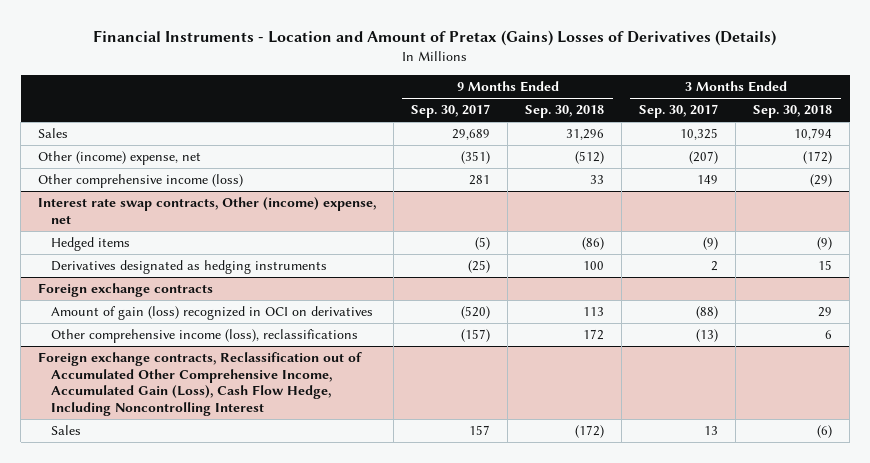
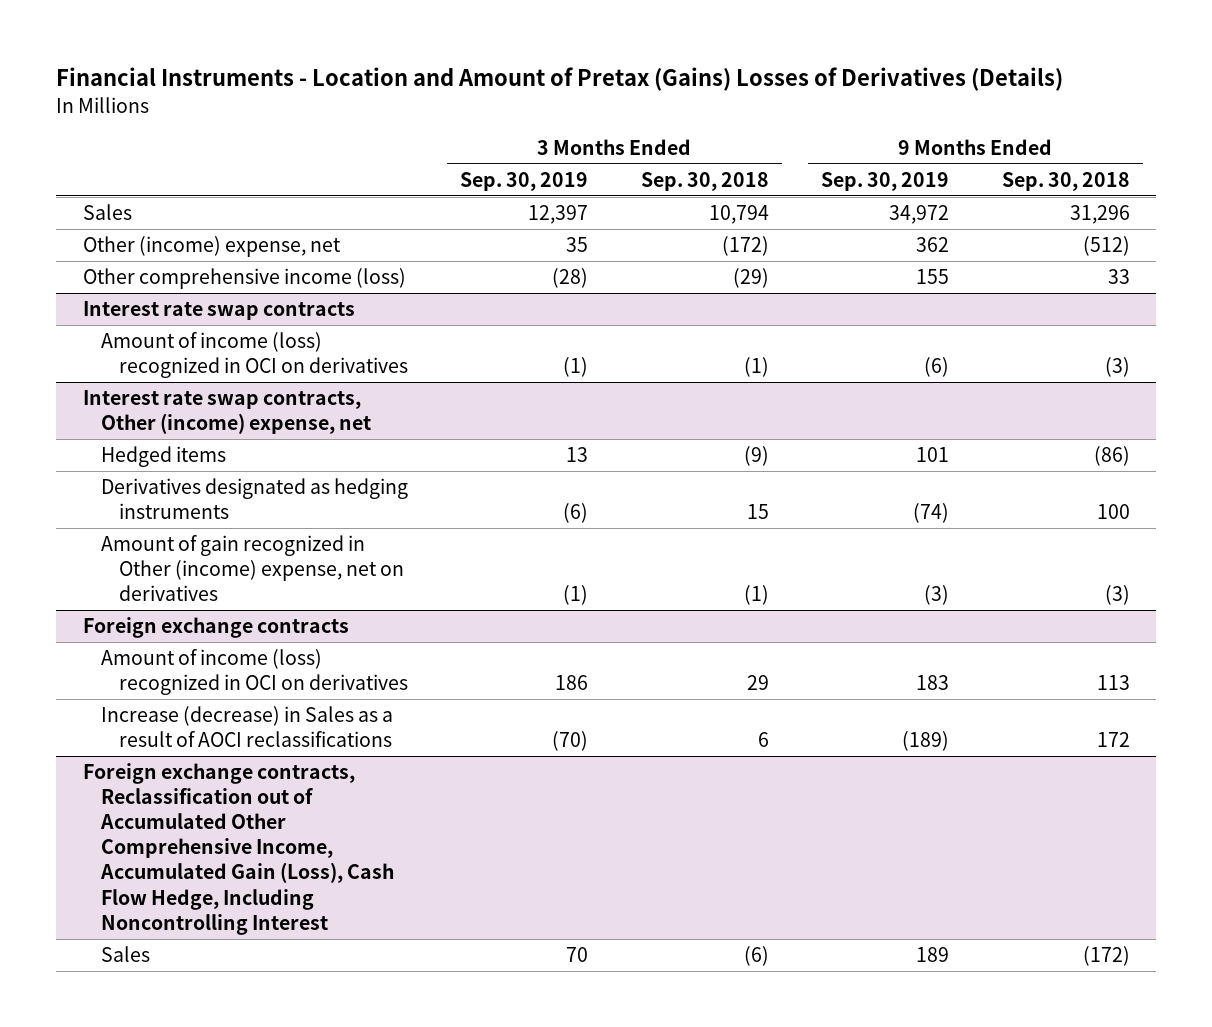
- | 9 Months Ended Sep. 30, 2017 | 9 Months Ended Sep. 30, 2018 | 3 Months Ended Sep. 30, 2017 | 3 Months Ended Sep. 30, 2018
+ | 3 Months Ended Sep. 30, 2019 | 3 Months Ended Sep. 30, 2018 | 9 Months Ended Sep. 30, 2019 | 9 Months Ended Sep. 30, 2018
+ Interest rate swap contracts
+ Amount of income (loss) recognized in OCI on derivatives | (1) | (1) | (6) | (3)
@ Interest rate swap contracts, Other (income) expense, net
+ Amount of gain recognized in Other (income) expense, net on derivatives | (1) | (1) | (3) | (3)
@ Foreign exchange contracts
- Amount of gain (loss) recognized in OCI on derivatives | (520) | 113 | (88) | 29
- Other comprehensive income (loss), reclassifications | (157) | 172 | (13) | 6
+ Amount of income (loss) recognized in OCI on derivatives | 186 | 29 | 183 | 113
+ Increase (decrease) in Sales as a result of AOCI reclassifications | (70) | 6 | (189) | 172

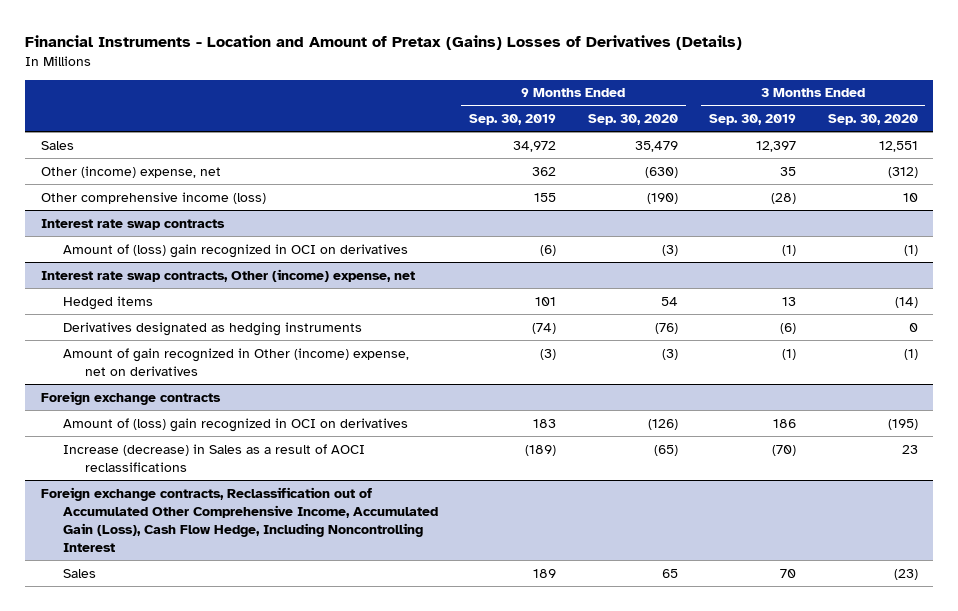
- | 3 Months Ended Sep. 30, 2019 | 3 Months Ended Sep. 30, 2018 | 9 Months Ended Sep. 30, 2019 | 9 Months Ended Sep. 30, 2018
+ | 9 Months Ended Sep. 30, 2019 | 9 Months Ended Sep. 30, 2020 | 3 Months Ended Sep. 30, 2019 | 3 Months Ended Sep. 30, 2020
@ Interest rate swap contracts
- Amount of income (loss) recognized in OCI on derivatives | (1) | (1) | (6) | (3)
+ Amount of (loss) gain recognized in OCI on derivatives | (6) | (3) | (1) | (1)
@ Foreign exchange contracts
- Amount of income (loss) recognized in OCI on derivatives | 186 | 29 | 183 | 113
+ Amount of (loss) gain recognized in OCI on derivatives | 183 | (126) | 186 | (195)

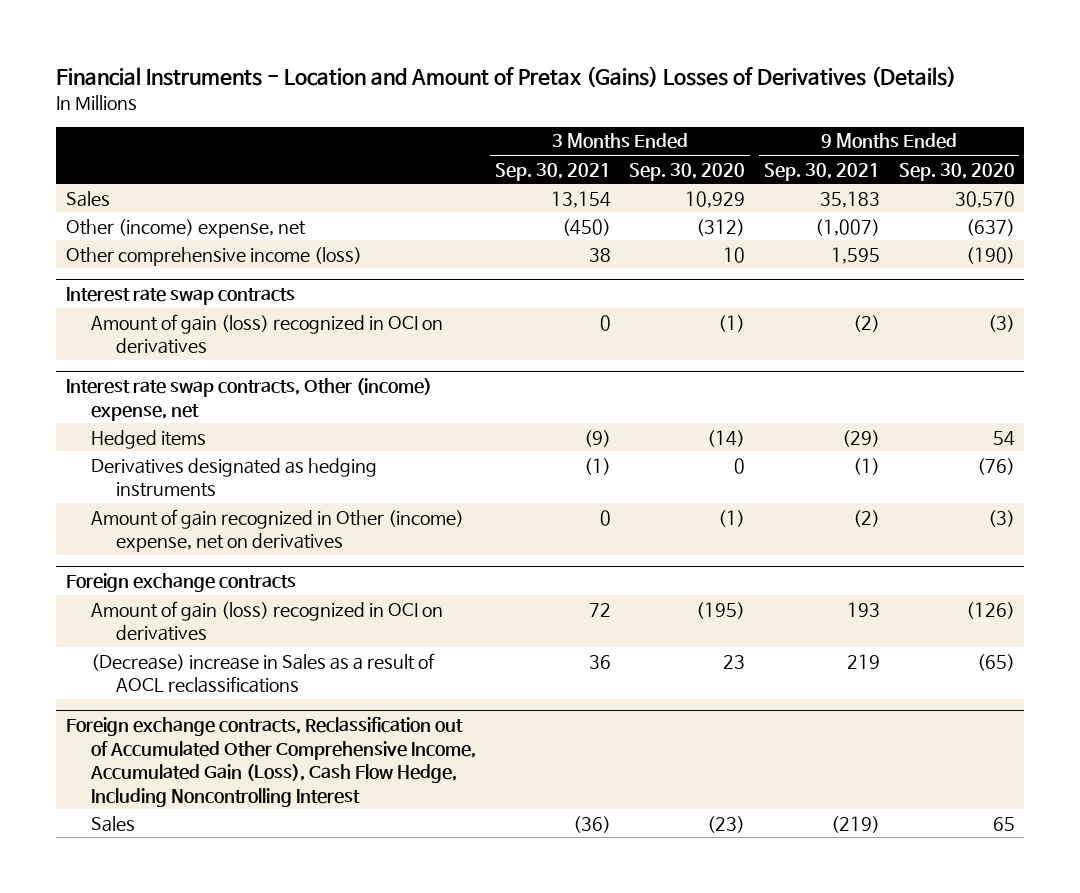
- | 9 Months Ended Sep. 30, 2019 | 9 Months Ended Sep. 30, 2020 | 3 Months Ended Sep. 30, 2019 | 3 Months Ended Sep. 30, 2020
+ | 3 Months Ended Sep. 30, 2021 | 3 Months Ended Sep. 30, 2020 | 9 Months Ended Sep. 30, 2021 | 9 Months Ended Sep. 30, 2020
- Sales | 34,972 | 35,479 | 12,397 | 12,551
- Other (income) expense, net | 362 | (630) | 35 | (312)
+ Sales | 13,154 | 10,929 | 35,183 | 30,570
+ Other (income) expense, net | (450) | (312) | (1,007) | (637)
@ Interest rate swap contracts
- Amount of (loss) gain recognized in OCI on derivatives | (6) | (3) | (1) | (1)
+ Amount of gain (loss) recognized in OCI on derivatives | 0 | (1) | (2) | (3)
@ Foreign exchange contracts
- Amount of (loss) gain recognized in OCI on derivatives | 183 | (126) | 186 | (195)
- Increase (decrease) in Sales as a result of AOCI reclassifications | (189) | (65) | (70) | 23
+ Amount of gain (loss) recognized in OCI on derivatives | 72 | (195) | 193 | (126)
+ (Decrease) increase in Sales as a result of AOCL reclassifications | 36 | 23 | 219 | (65)

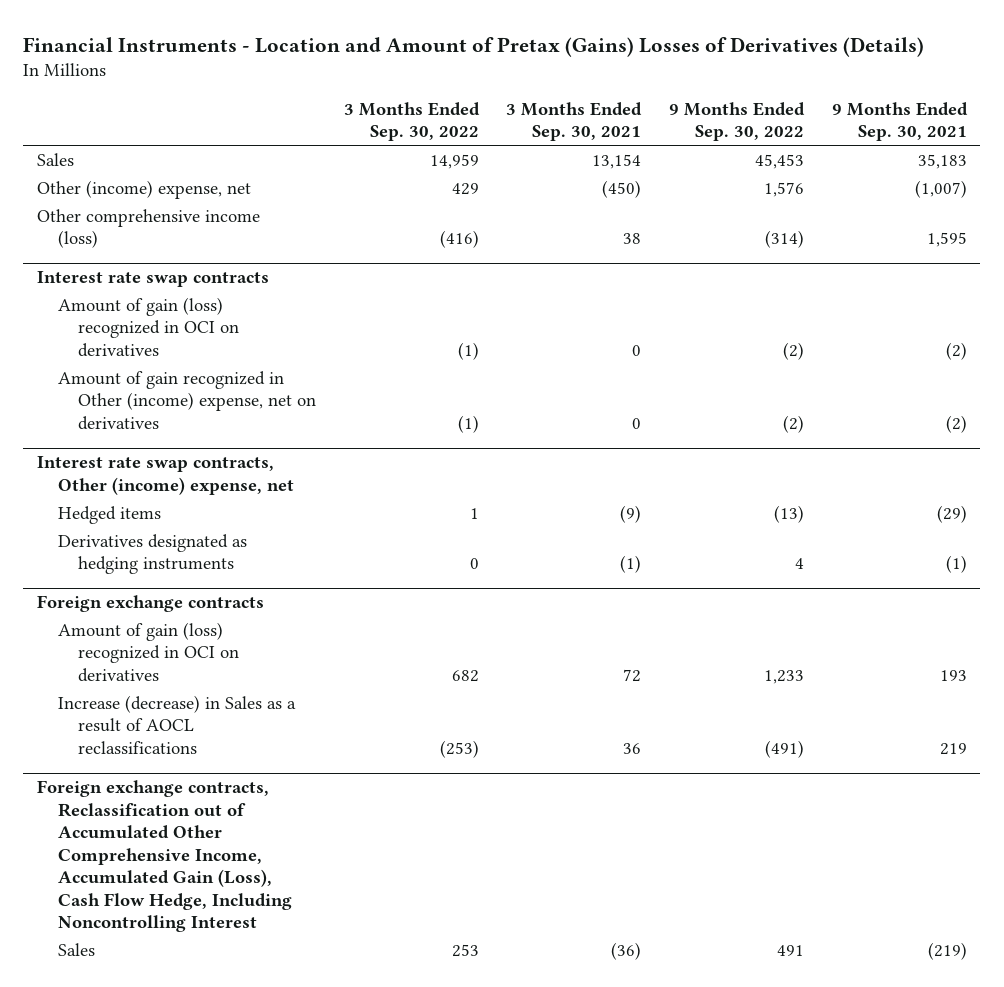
- | 3 Months Ended Sep. 30, 2021 | 3 Months Ended Sep. 30, 2020 | 9 Months Ended Sep. 30, 2021 | 9 Months Ended Sep. 30, 2020
+ | 3 Months Ended Sep. 30, 2022 | 3 Months Ended Sep. 30, 2021 | 9 Months Ended Sep. 30, 2022 | 9 Months Ended Sep. 30, 2021
@ Interest rate swap contracts
+ Amount of gain recognized in Other (income) expense, net on derivatives | (1) | 0 | (2) | (2)
@ Interest rate swap contracts, Other (income) expense, net
- Amount of gain recognized in Other (income) expense, net on derivatives | 0 | (1) | (2) | (3)
@ Foreign exchange contracts
- (Decrease) increase in Sales as a result of AOCL reclassifications | 36 | 23 | 219 | (65)
+ Increase (decrease) in Sales as a result of AOCL reclassifications | (253) | 36 | (491) | 219

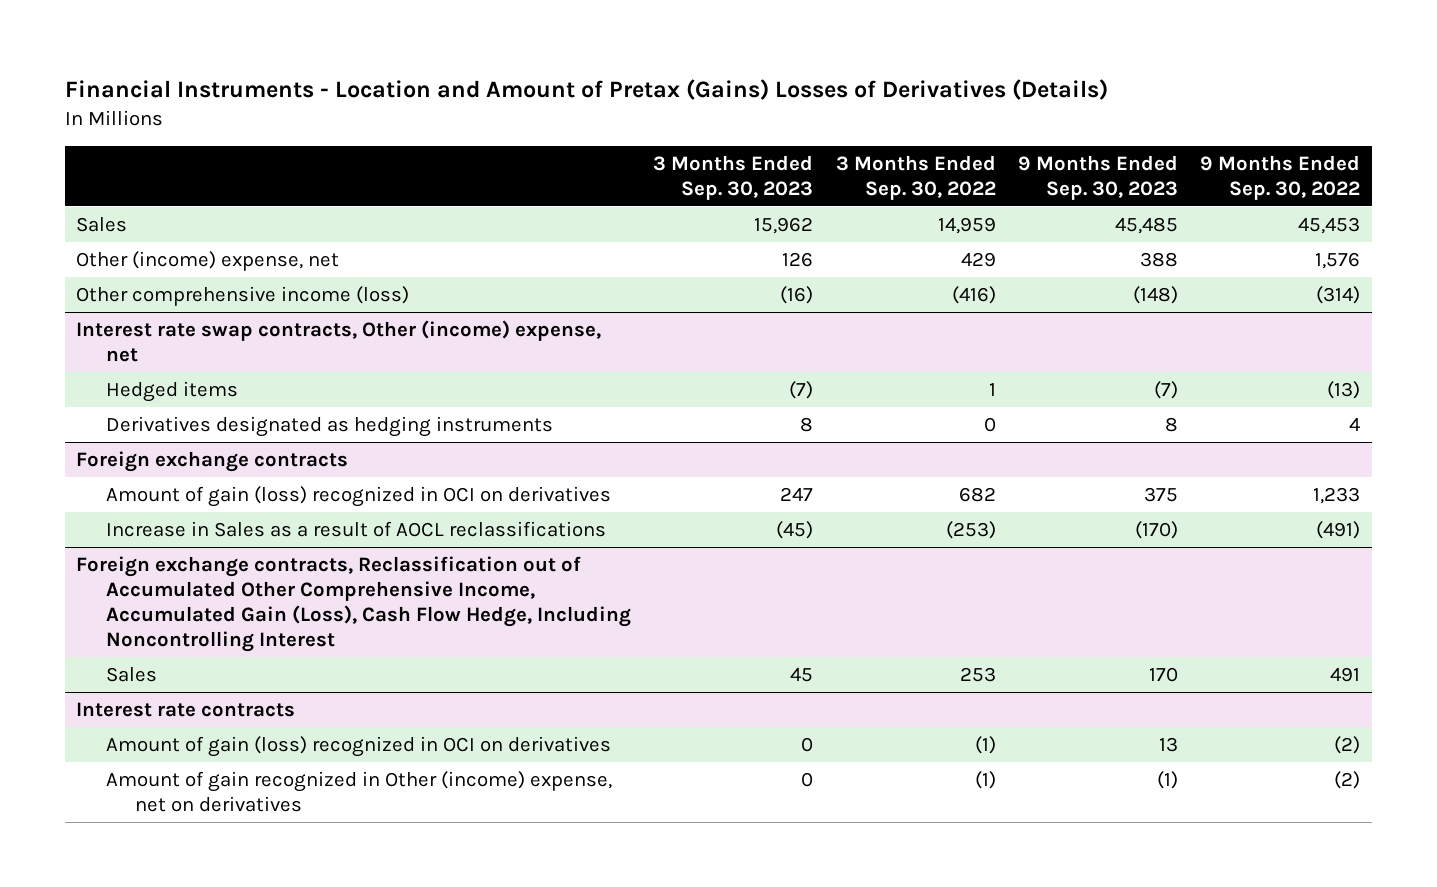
- | 3 Months Ended Sep. 30, 2022 | 3 Months Ended Sep. 30, 2021 | 9 Months Ended Sep. 30, 2022 | 9 Months Ended Sep. 30, 2021
+ | 3 Months Ended Sep. 30, 2023 | 3 Months Ended Sep. 30, 2022 | 9 Months Ended Sep. 30, 2023 | 9 Months Ended Sep. 30, 2022
- Interest rate swap contracts
- Amount of gain (loss) recognized in OCI on derivatives | (1) | 0 | (2) | (2)
- Amount of gain recognized in Other (income) expense, net on derivatives | (1) | 0 | (2) | (2)
@ Foreign exchange contracts
- Increase (decrease) in Sales as a result of AOCL reclassifications | (253) | 36 | (491) | 219
+ Increase in Sales as a result of AOCL reclassifications | (45) | (253) | (170) | (491)
+ Interest rate contracts
+ Amount of gain (loss) recognized in OCI on derivatives | 0 | (1) | 13 | (2)
+ Amount of gain recognized in Other (income) expense, net on derivatives | 0 | (1) | (1) | (2)

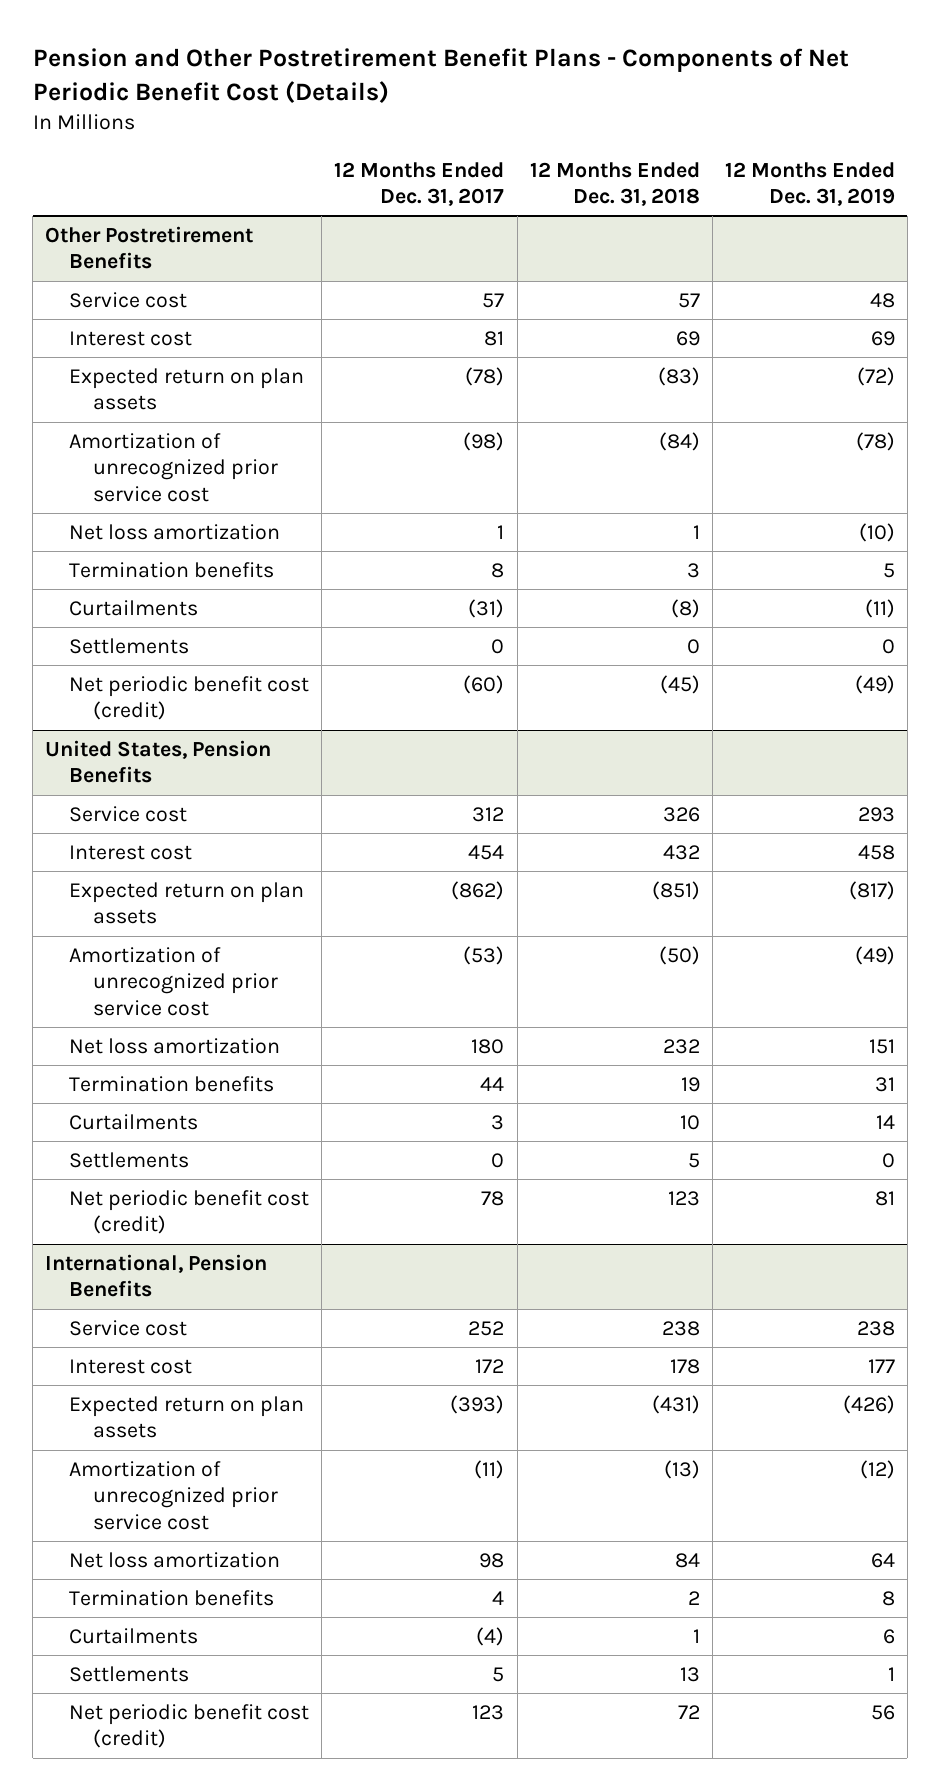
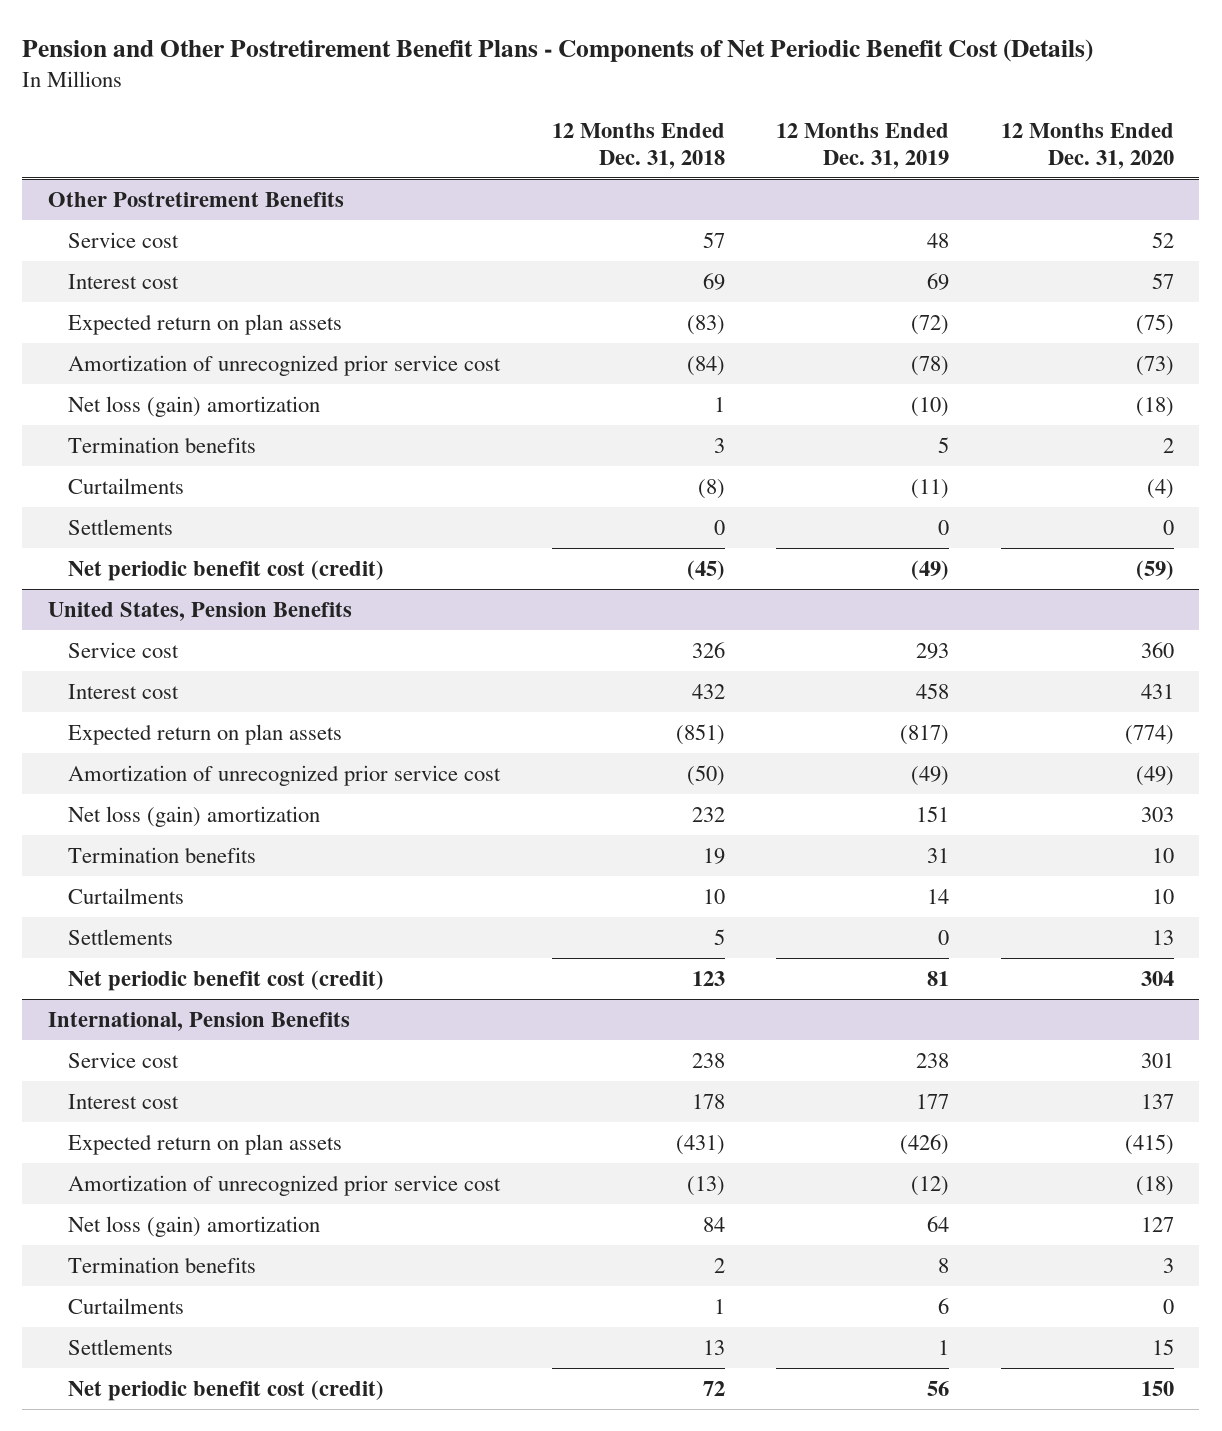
- | 12 Months Ended Dec. 31, 2017 | 12 Months Ended Dec. 31, 2018 | 12 Months Ended Dec. 31, 2019
+ | 12 Months Ended Dec. 31, 2018 | 12 Months Ended Dec. 31, 2019 | 12 Months Ended Dec. 31, 2020
@ Other Postretirement Benefits
- Net loss amortization | 1 | 1 | (10)
+ Net loss (gain) amortization | 1 | (10) | (18)
@ United States, Pension Benefits
- Net loss amortization | 180 | 232 | 151
+ Net loss (gain) amortization | 232 | 151 | 303
@ International, Pension Benefits
- Net loss amortization | 98 | 84 | 64
+ Net loss (gain) amortization | 84 | 64 | 127

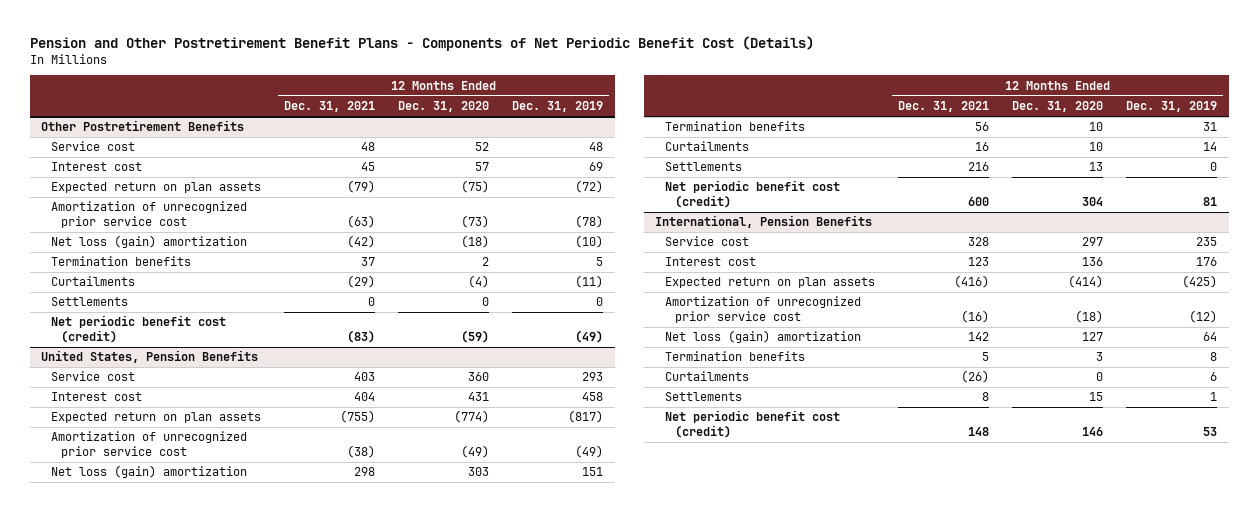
- | 12 Months Ended Dec. 31, 2018 | 12 Months Ended Dec. 31, 2019 | 12 Months Ended Dec. 31, 2020
+ | 12 Months Ended Dec. 31, 2021 | 12 Months Ended Dec. 31, 2020 | 12 Months Ended Dec. 31, 2019
@ International, Pension Benefits
- Service cost | 238 | 238 | 301
- Interest cost | 178 | 177 | 137
- Expected return on plan assets | (431) | (426) | (415)
+ Service cost | 328 | 297 | 235
+ Interest cost | 123 | 136 | 176
+ Expected return on plan assets | (416) | (414) | (425)
- Net periodic benefit cost (credit) | 72 | 56 | 150
+ Net periodic benefit cost (credit) | 148 | 146 | 53

